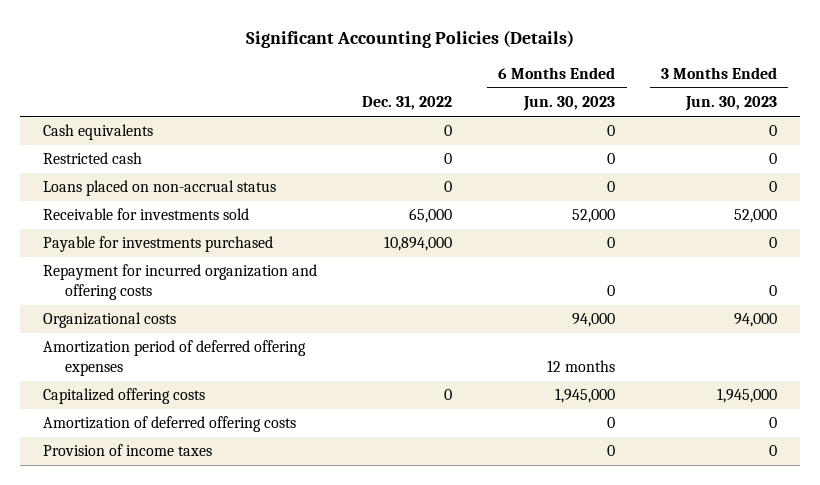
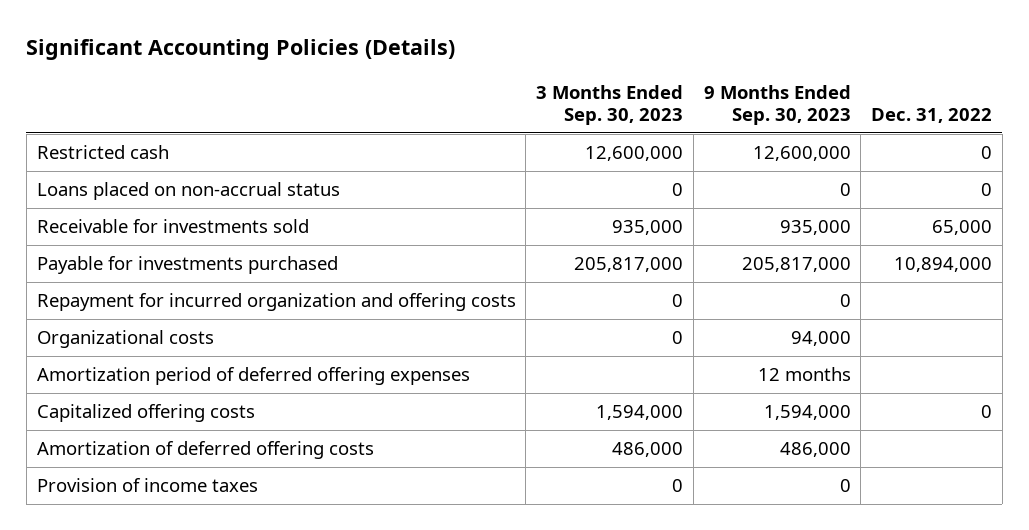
- | Dec. 31, 2022 | 6 Months Ended Jun. 30, 2023 | 3 Months Ended Jun. 30, 2023
+ | 3 Months Ended Sep. 30, 2023 | 9 Months Ended Sep. 30, 2023 | Dec. 31, 2022
- Cash equivalents | 0 | 0 | 0

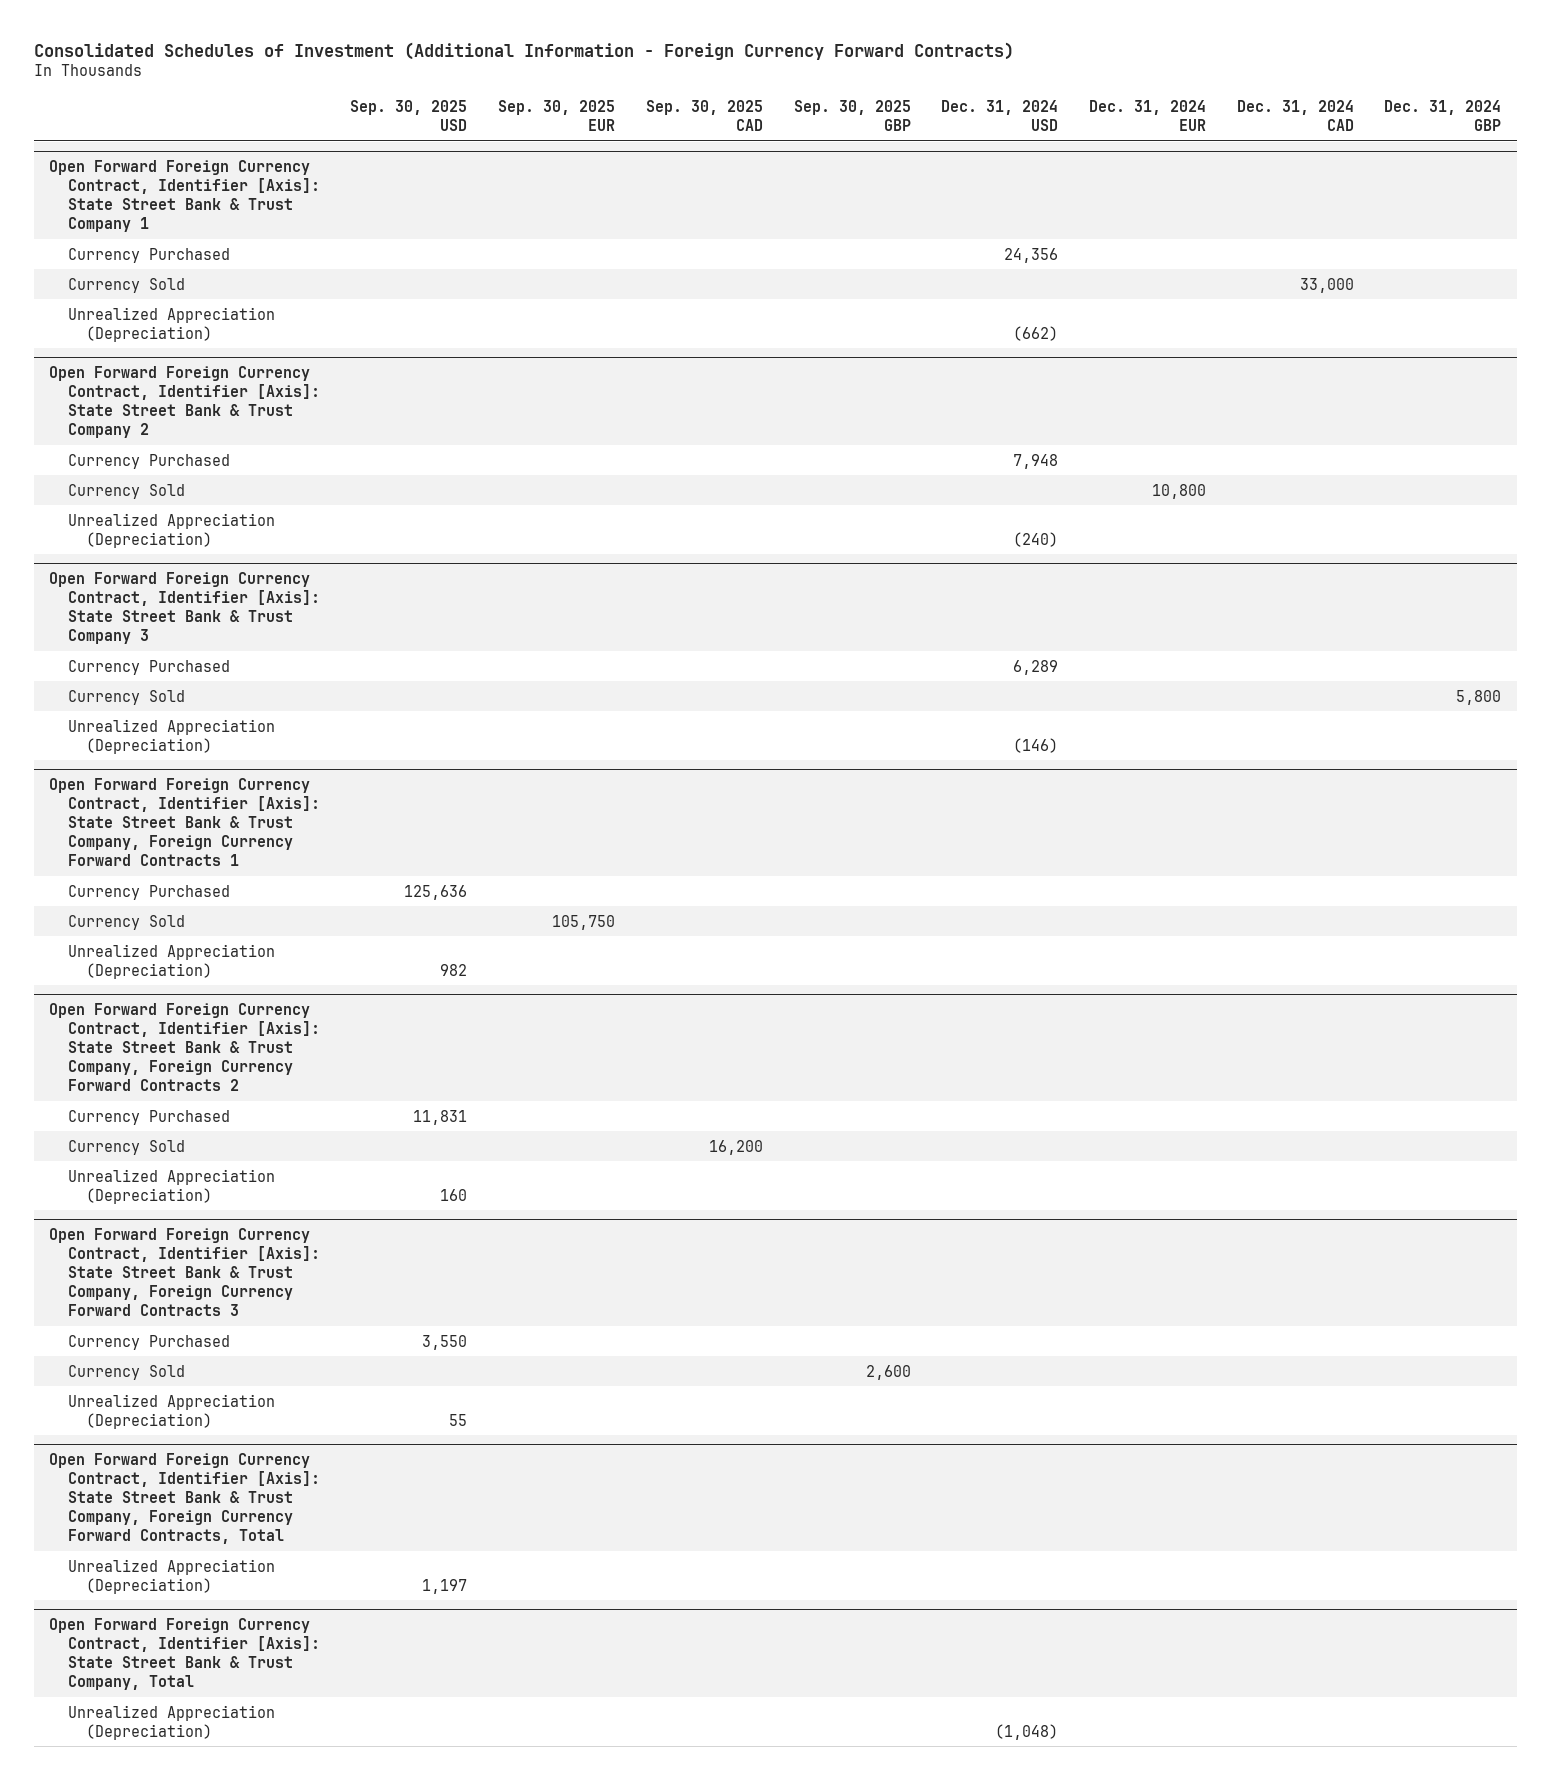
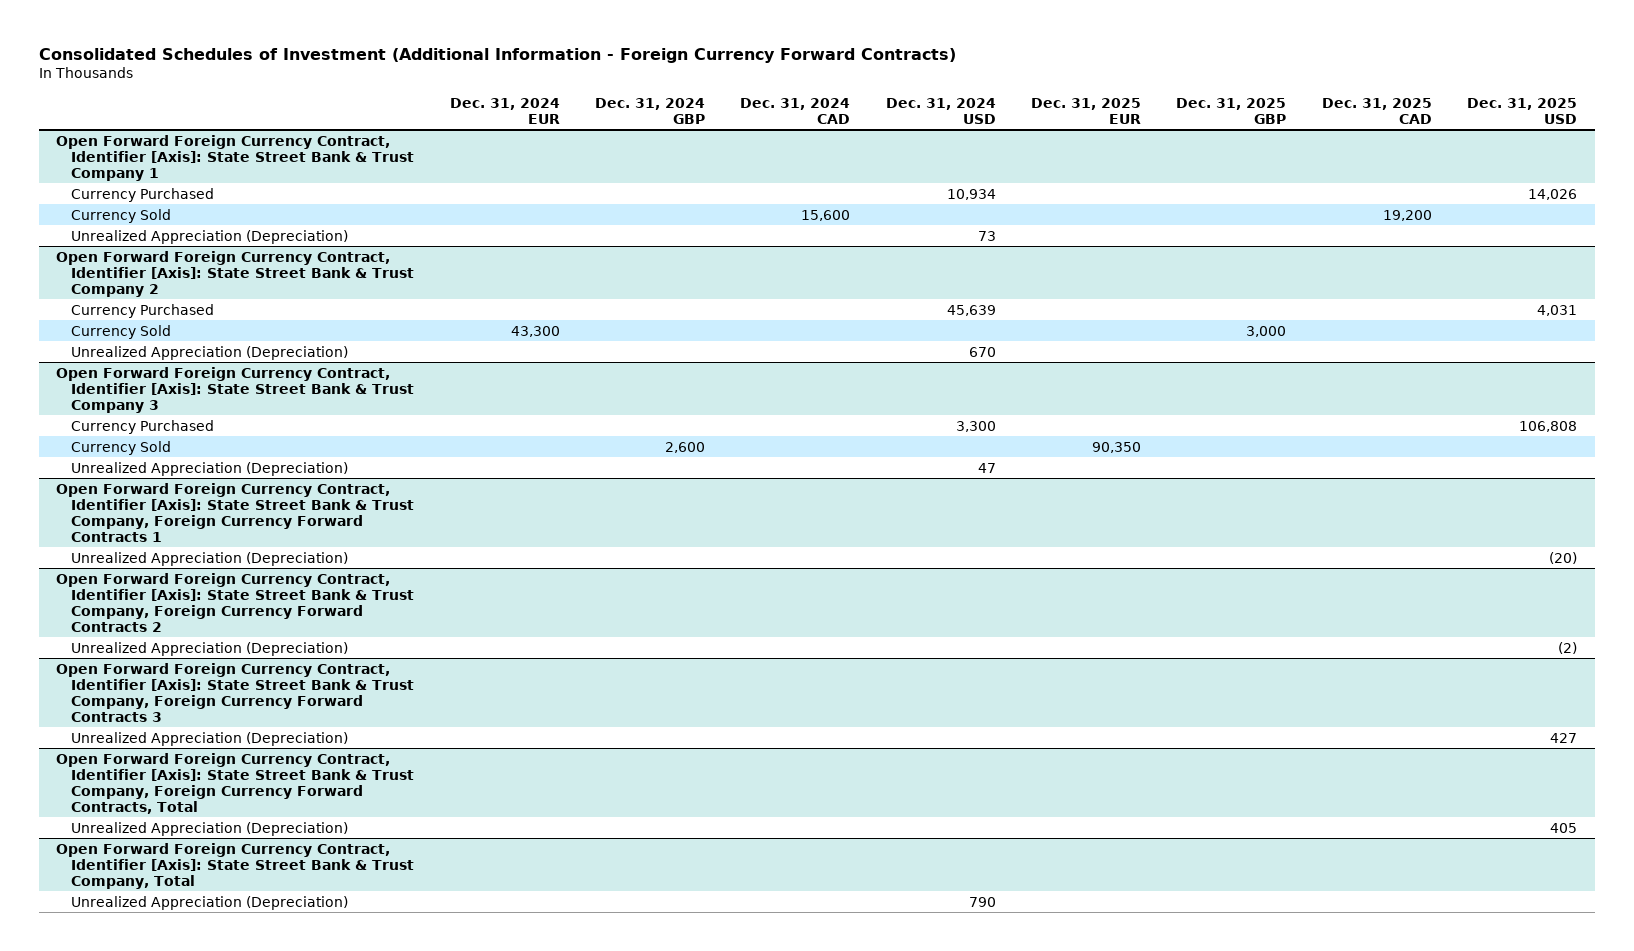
- | Sep. 30, 2025 USD | Sep. 30, 2025 EUR | Sep. 30, 2025 CAD | Sep. 30, 2025 GBP | Dec. 31, 2024 USD | Dec. 31, 2024 EUR | Dec. 31, 2024 CAD | Dec. 31, 2024 GBP
+ | Dec. 31, 2024 EUR | Dec. 31, 2024 GBP | Dec. 31, 2024 CAD | Dec. 31, 2024 USD | Dec. 31, 2025 EUR | Dec. 31, 2025 GBP | Dec. 31, 2025 CAD | Dec. 31, 2025 USD
@ Open Forward Foreign Currency Contract, Identifier [Axis]: State Street Bank & Trust Company 1
- Currency Purchased | | | | | 24,356 | | |
- Currency Sold | | | | | | | 33,000 |
- Unrealized Appreciation (Depreciation) | | | | | (662) | | |
+ Currency Purchased | | | | 10,934 | | | | 14,026
+ Currency Sold | | | 15,600 | | | | 19,200 |
+ Unrealized Appreciation (Depreciation) | | | | 73 | | | |
@ Open Forward Foreign Currency Contract, Identifier [Axis]: State Street Bank & Trust Company 2
- Currency Purchased | | | | | 7,948 | | |
- Currency Sold | | | | | | 10,800 | |
- Unrealized Appreciation (Depreciation) | | | | | (240) | | |
+ Currency Purchased | | | | 45,639 | | | | 4,031
+ Currency Sold | 43,300 | | | | | 3,000 | |
+ Unrealized Appreciation (Depreciation) | | | | 670 | | | |
@ Open Forward Foreign Currency Contract, Identifier [Axis]: State Street Bank & Trust Company 3
- Currency Purchased | | | | | 6,289 | | |
- Currency Sold | | | | | | | | 5,800
- Unrealized Appreciation (Depreciation) | | | | | (146) | | |
+ Currency Purchased | | | | 3,300 | | | | 106,808
+ Currency Sold | | 2,600 | | | 90,350 | | |
+ Unrealized Appreciation (Depreciation) | | | | 47 | | | |
@ Open Forward Foreign Currency Contract, Identifier [Axis]: State Street Bank & Trust Company, Foreign Currency Forward Contracts 1
- Currency Purchased | 125,636 | | | | | | |
- Currency Sold | | 105,750 | | | | | |
@ Open Forward Foreign Currency Contract, Identifier [Axis]: State Street Bank & Trust Company, Foreign Currency Forward Contracts 2
- Currency Purchased | 11,831 | | | | | | |
- Currency Sold | | | 16,200 | | | | |
@ Open Forward Foreign Currency Contract, Identifier [Axis]: State Street Bank & Trust Company, Foreign Currency Forward Contracts 3
- Currency Purchased | 3,550 | | | | | | |
- Currency Sold | | | | 2,600 | | | |
@ Open Forward Foreign Currency Contract, Identifier [Axis]: State Street Bank & Trust Company, Total
- Unrealized Appreciation (Depreciation) | | | | | (1,048) | | |
+ Unrealized Appreciation (Depreciation) | | | | 790 | | | |

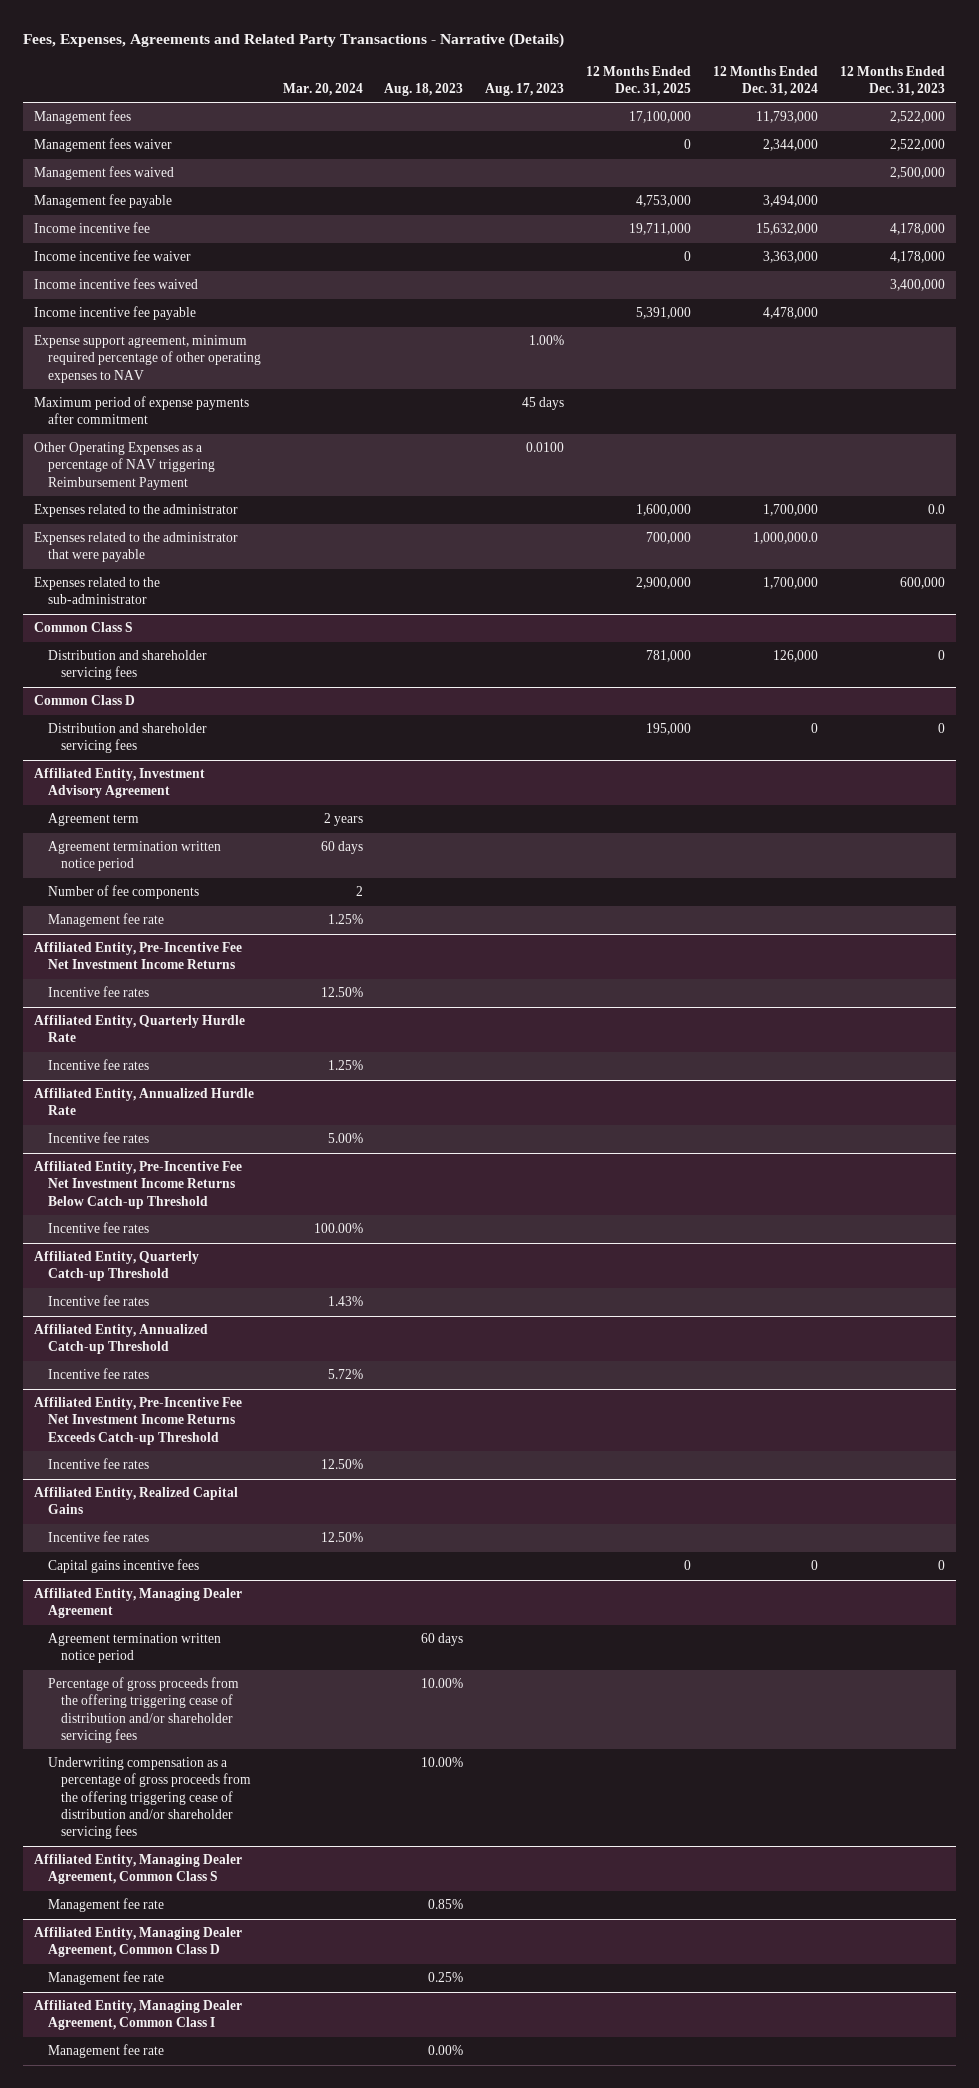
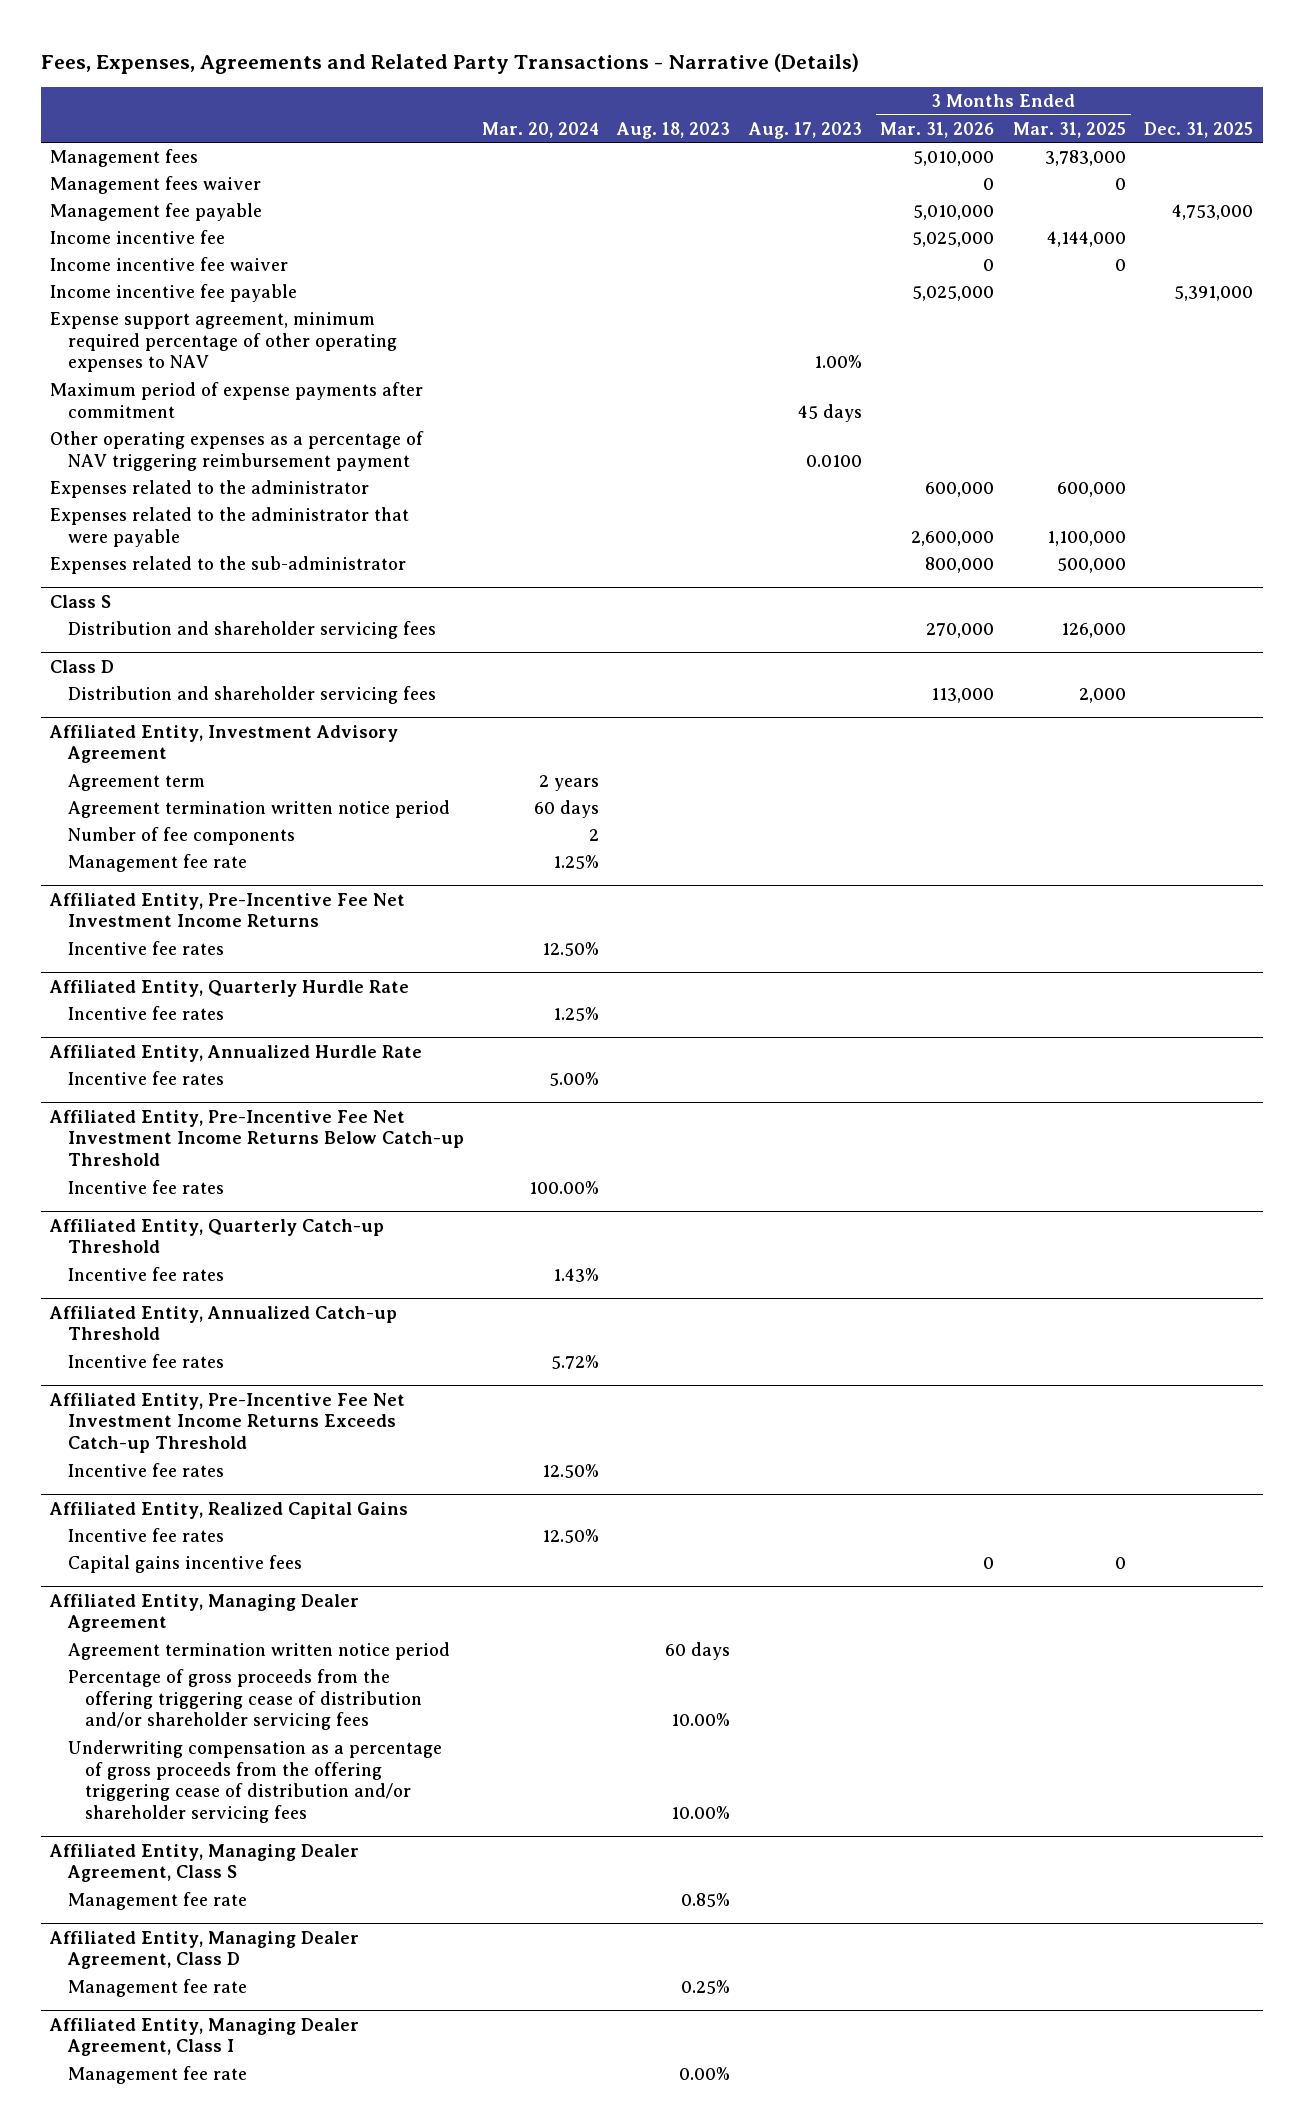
- | Mar. 20, 2024 | Aug. 18, 2023 | Aug. 17, 2023 | 12 Months Ended Dec. 31, 2025 | 12 Months Ended Dec. 31, 2024 | 12 Months Ended Dec. 31, 2023
+ | Mar. 20, 2024 | Aug. 18, 2023 | Aug. 17, 2023 | 3 Months Ended Mar. 31, 2026 | 3 Months Ended Mar. 31, 2025 | Dec. 31, 2025
- Management fees waived | | | | | | 2,500,000
- Income incentive fees waived | | | | | | 3,400,000
- Other Operating Expenses as a percentage of NAV triggering Reimbursement Payment | | | 0.0100 | | |
+ Other operating expenses as a percentage of NAV triggering reimbursement payment | | | 0.0100 | | |
- Common Class S
+ Class S
- Common Class D
+ Class D
- Affiliated Entity, Managing Dealer Agreement, Common Class S
+ Affiliated Entity, Managing Dealer Agreement, Class S
- Affiliated Entity, Managing Dealer Agreement, Common Class D
+ Affiliated Entity, Managing Dealer Agreement, Class D
- Affiliated Entity, Managing Dealer Agreement, Common Class I
+ Affiliated Entity, Managing Dealer Agreement, Class I

